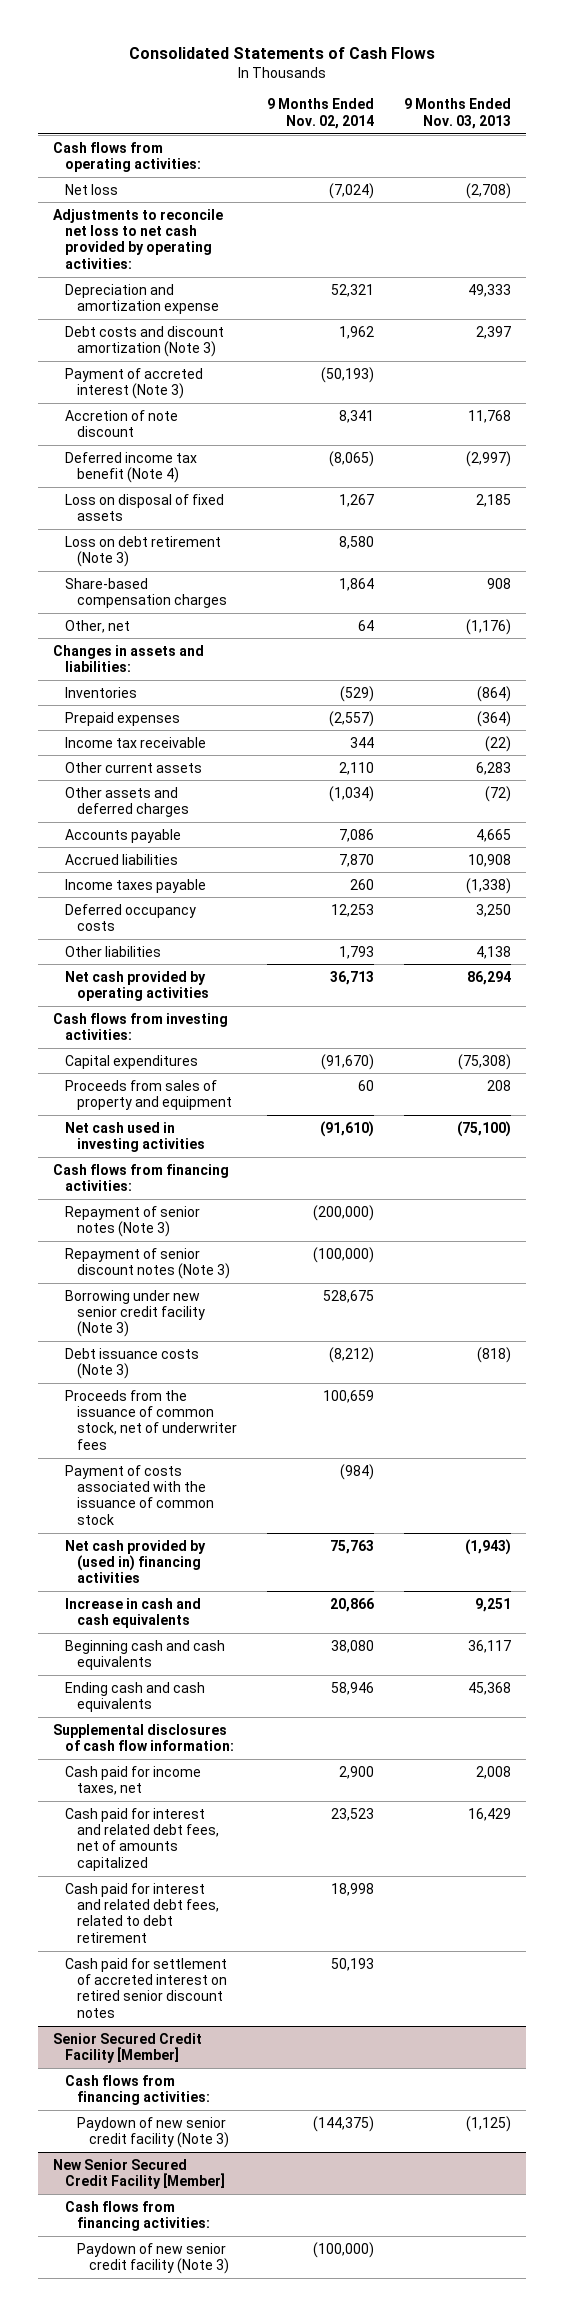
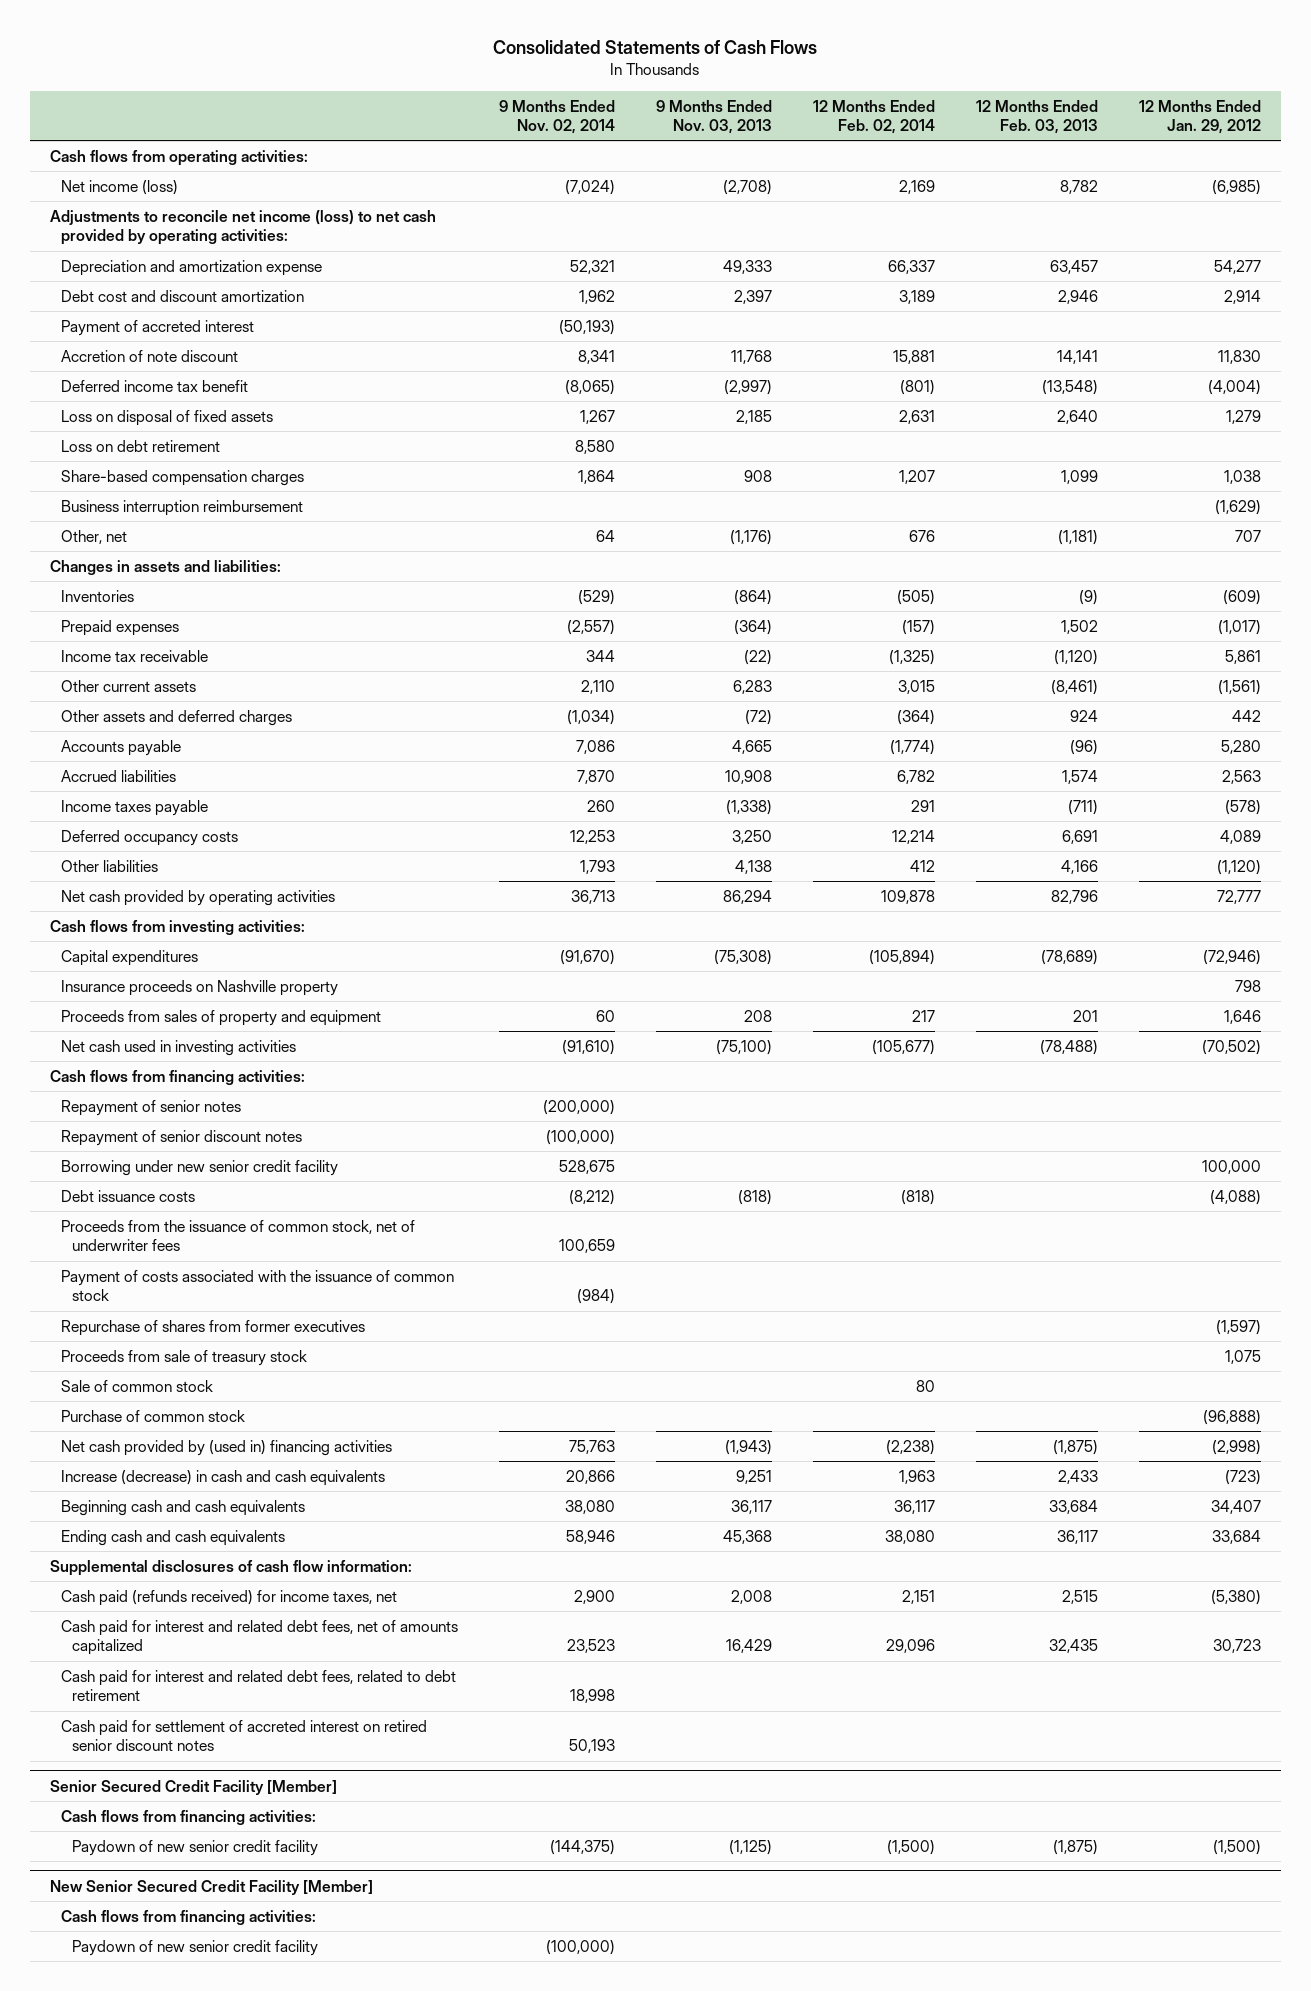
- | 9 Months Ended Nov. 02, 2014 | 9 Months Ended Nov. 03, 2013
+ | 9 Months Ended Nov. 02, 2014 | 9 Months Ended Nov. 03, 2013 | 12 Months Ended Feb. 02, 2014 | 12 Months Ended Feb. 03, 2013 | 12 Months Ended Jan. 29, 2012
- Net loss | (7,024) | (2,708)
- Adjustments to reconcile net loss to net cash provided by operating activities:
+ Net income (loss) | (7,024) | (2,708) | 2,169 | 8,782 | (6,985)
+ Adjustments to reconcile net income (loss) to net cash provided by operating activities:
- Debt costs and discount amortization (Note 3) | 1,962 | 2,397
- Payment of accreted interest (Note 3) | (50,193) |
+ Debt cost and discount amortization | 1,962 | 2,397 | 3,189 | 2,946 | 2,914
+ Payment of accreted interest | (50,193) | | | |
- Deferred income tax benefit (Note 4) | (8,065) | (2,997)
+ Deferred income tax benefit | (8,065) | (2,997) | (801) | (13,548) | (4,004)
- Loss on debt retirement (Note 3) | 8,580 |
+ Loss on debt retirement | 8,580 | | | |
+ Business interruption reimbursement | | | | | (1,629)
+ Insurance proceeds on Nashville property | | | | | 798
- Repayment of senior notes (Note 3) | (200,000) |
- Repayment of senior discount notes (Note 3) | (100,000) |
- Borrowing under new senior credit facility (Note 3) | 528,675 |
- Debt issuance costs (Note 3) | (8,212) | (818)
+ Repayment of senior notes | (200,000) | | | |
+ Repayment of senior discount notes | (100,000) | | | |
+ Borrowing under new senior credit facility | 528,675 | | | | 100,000
+ Debt issuance costs | (8,212) | (818) | (818) | | (4,088)
+ Repurchase of shares from former executives | | | | | (1,597)
+ Proceeds from sale of treasury stock | | | | | 1,075
+ Sale of common stock | | | 80 | |
+ Purchase of common stock | | | | | (96,888)
- Increase in cash and cash equivalents | 20,866 | 9,251
+ Increase (decrease) in cash and cash equivalents | 20,866 | 9,251 | 1,963 | 2,433 | (723)
- Cash paid for income taxes, net | 2,900 | 2,008
+ Cash paid (refunds received) for income taxes, net | 2,900 | 2,008 | 2,151 | 2,515 | (5,380)
@ Senior Secured Credit Facility [Member]
- Paydown of new senior credit facility (Note 3) | (144,375) | (1,125)
+ Paydown of new senior credit facility | (144,375) | (1,125) | (1,500) | (1,875) | (1,500)
@ New Senior Secured Credit Facility [Member]
- Paydown of new senior credit facility (Note 3) | (100,000) |
+ Paydown of new senior credit facility | (100,000) | | | |

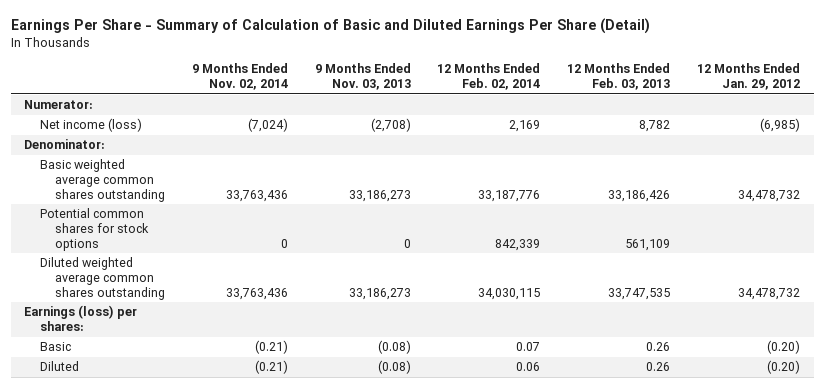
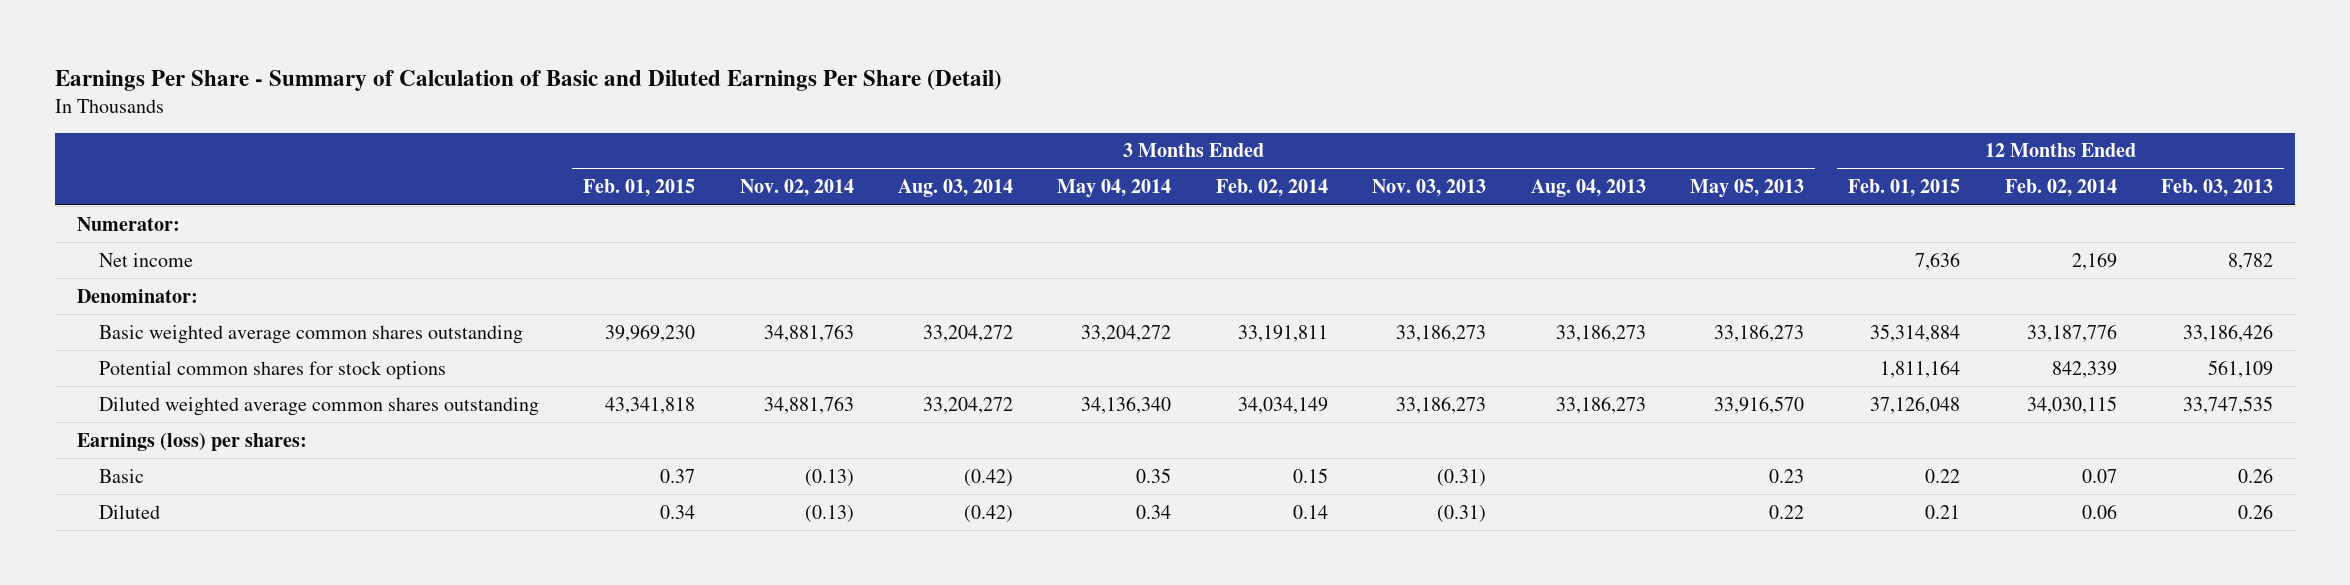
- | 9 Months Ended Nov. 02, 2014 | 9 Months Ended Nov. 03, 2013 | 12 Months Ended Feb. 02, 2014 | 12 Months Ended Feb. 03, 2013 | 12 Months Ended Jan. 29, 2012
+ | 3 Months Ended Feb. 01, 2015 | 3 Months Ended Nov. 02, 2014 | 3 Months Ended Aug. 03, 2014 | 3 Months Ended May 04, 2014 | 3 Months Ended Feb. 02, 2014 | 3 Months Ended Nov. 03, 2013 | 3 Months Ended Aug. 04, 2013 | 3 Months Ended May 05, 2013 | 12 Months Ended Feb. 01, 2015 | 12 Months Ended Feb. 02, 2014 | 12 Months Ended Feb. 03, 2013
- Net income (loss) | (7,024) | (2,708) | 2,169 | 8,782 | (6,985)
+ Net income | | | | | | | | | 7,636 | 2,169 | 8,782

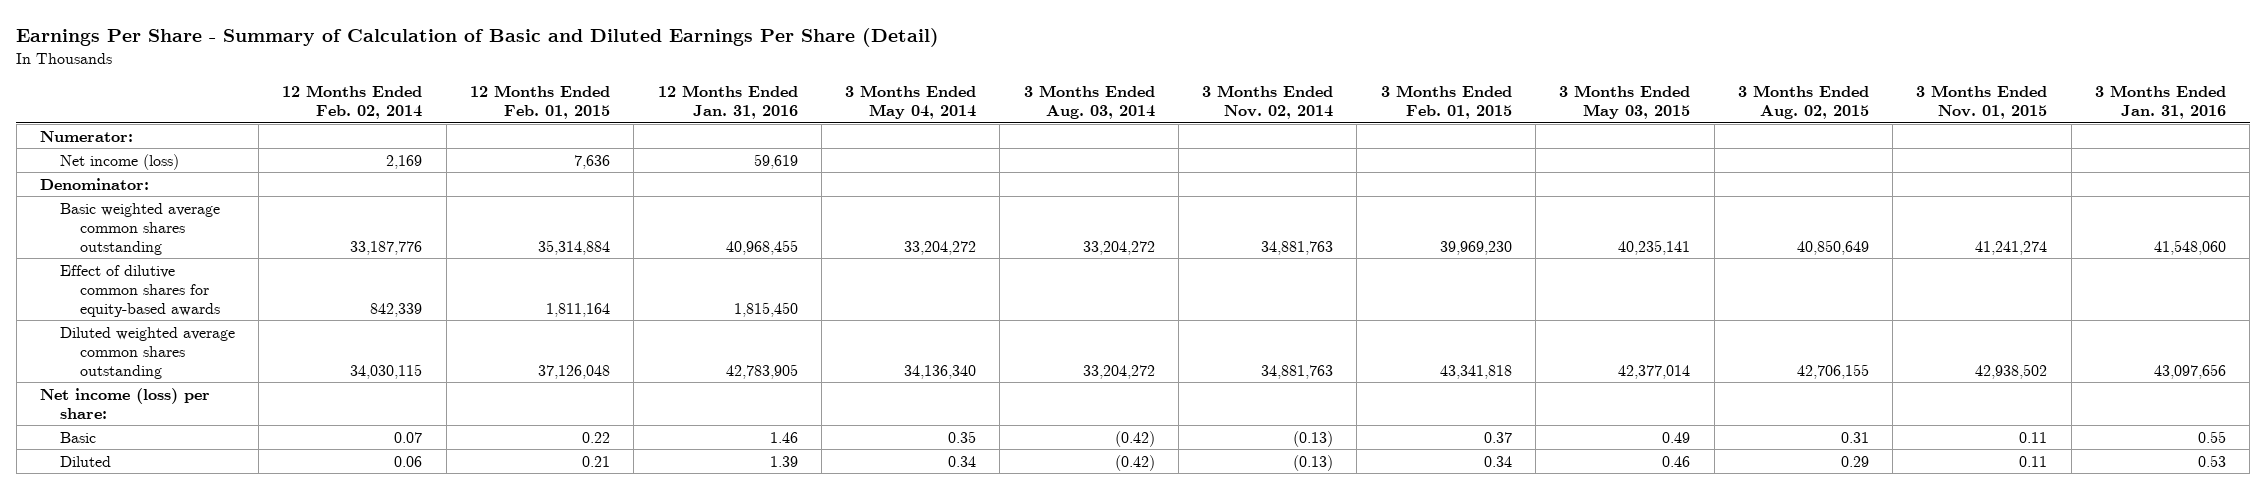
- | 3 Months Ended Feb. 01, 2015 | 3 Months Ended Nov. 02, 2014 | 3 Months Ended Aug. 03, 2014 | 3 Months Ended May 04, 2014 | 3 Months Ended Feb. 02, 2014 | 3 Months Ended Nov. 03, 2013 | 3 Months Ended Aug. 04, 2013 | 3 Months Ended May 05, 2013 | 12 Months Ended Feb. 01, 2015 | 12 Months Ended Feb. 02, 2014 | 12 Months Ended Feb. 03, 2013
+ | 12 Months Ended Feb. 02, 2014 | 12 Months Ended Feb. 01, 2015 | 12 Months Ended Jan. 31, 2016 | 3 Months Ended May 04, 2014 | 3 Months Ended Aug. 03, 2014 | 3 Months Ended Nov. 02, 2014 | 3 Months Ended Feb. 01, 2015 | 3 Months Ended May 03, 2015 | 3 Months Ended Aug. 02, 2015 | 3 Months Ended Nov. 01, 2015 | 3 Months Ended Jan. 31, 2016
- Net income | | | | | | | | | 7,636 | 2,169 | 8,782
+ Net income (loss) | 2,169 | 7,636 | 59,619 | | | | | | | |
- Potential common shares for stock options | | | | | | | | | 1,811,164 | 842,339 | 561,109
+ Effect of dilutive common shares for equity-based awards | 842,339 | 1,811,164 | 1,815,450 | | | | | | | |
- Earnings (loss) per shares:
+ Net income (loss) per share:

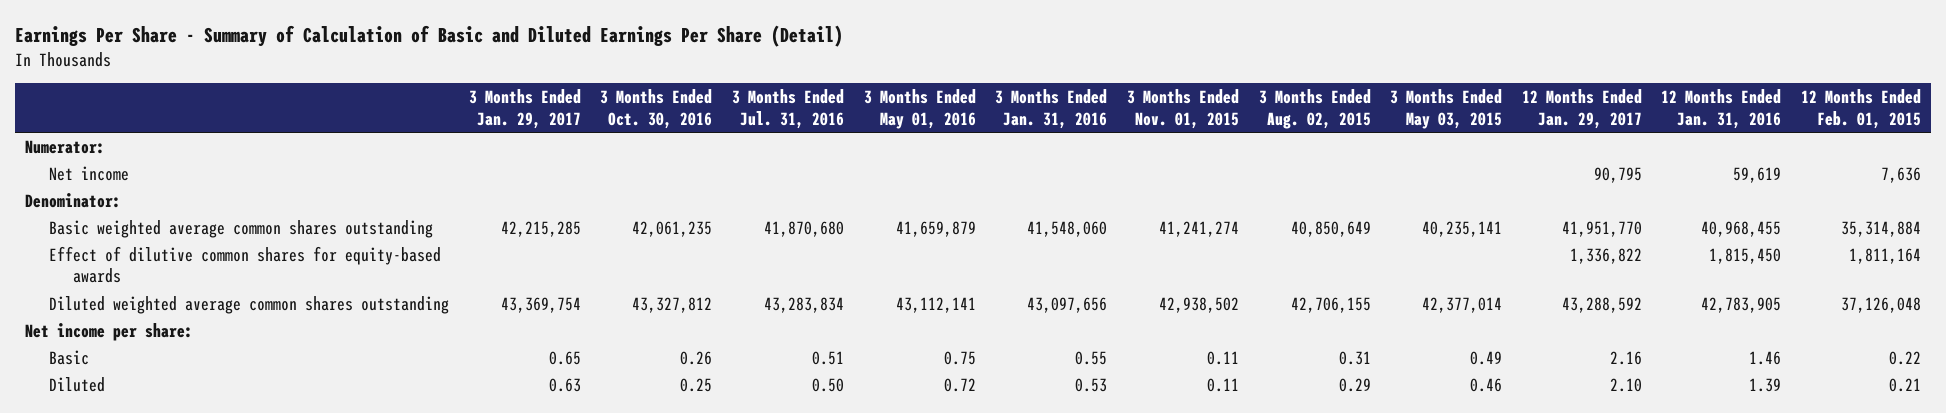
- | 12 Months Ended Feb. 02, 2014 | 12 Months Ended Feb. 01, 2015 | 12 Months Ended Jan. 31, 2016 | 3 Months Ended May 04, 2014 | 3 Months Ended Aug. 03, 2014 | 3 Months Ended Nov. 02, 2014 | 3 Months Ended Feb. 01, 2015 | 3 Months Ended May 03, 2015 | 3 Months Ended Aug. 02, 2015 | 3 Months Ended Nov. 01, 2015 | 3 Months Ended Jan. 31, 2016
+ | 3 Months Ended Jan. 29, 2017 | 3 Months Ended Oct. 30, 2016 | 3 Months Ended Jul. 31, 2016 | 3 Months Ended May 01, 2016 | 3 Months Ended Jan. 31, 2016 | 3 Months Ended Nov. 01, 2015 | 3 Months Ended Aug. 02, 2015 | 3 Months Ended May 03, 2015 | 12 Months Ended Jan. 29, 2017 | 12 Months Ended Jan. 31, 2016 | 12 Months Ended Feb. 01, 2015
- Net income (loss) | 2,169 | 7,636 | 59,619 | | | | | | | |
+ Net income | | | | | | | | | 90,795 | 59,619 | 7,636
- Net income (loss) per share:
+ Net income per share:

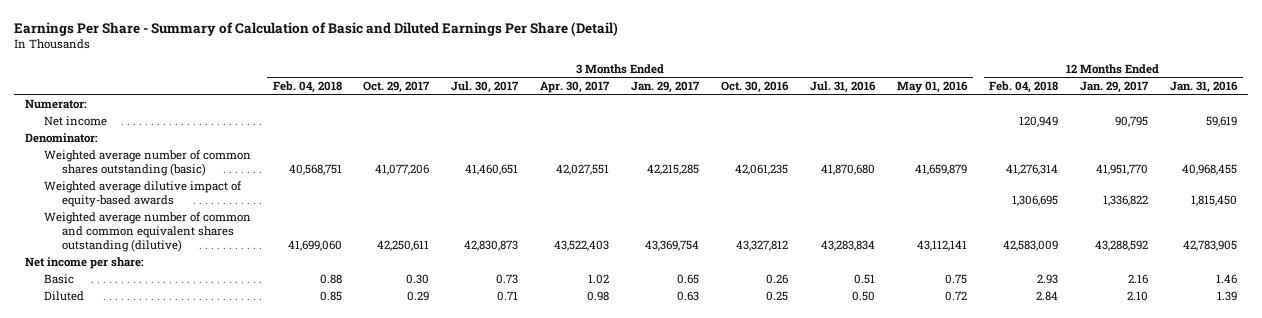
- | 3 Months Ended Jan. 29, 2017 | 3 Months Ended Oct. 30, 2016 | 3 Months Ended Jul. 31, 2016 | 3 Months Ended May 01, 2016 | 3 Months Ended Jan. 31, 2016 | 3 Months Ended Nov. 01, 2015 | 3 Months Ended Aug. 02, 2015 | 3 Months Ended May 03, 2015 | 12 Months Ended Jan. 29, 2017 | 12 Months Ended Jan. 31, 2016 | 12 Months Ended Feb. 01, 2015
+ | 3 Months Ended Feb. 04, 2018 | 3 Months Ended Oct. 29, 2017 | 3 Months Ended Jul. 30, 2017 | 3 Months Ended Apr. 30, 2017 | 3 Months Ended Jan. 29, 2017 | 3 Months Ended Oct. 30, 2016 | 3 Months Ended Jul. 31, 2016 | 3 Months Ended May 01, 2016 | 12 Months Ended Feb. 04, 2018 | 12 Months Ended Jan. 29, 2017 | 12 Months Ended Jan. 31, 2016
- Basic weighted average common shares outstanding | 42,215,285 | 42,061,235 | 41,870,680 | 41,659,879 | 41,548,060 | 41,241,274 | 40,850,649 | 40,235,141 | 41,951,770 | 40,968,455 | 35,314,884
- Effect of dilutive common shares for equity-based awards | | | | | | | | | 1,336,822 | 1,815,450 | 1,811,164
- Diluted weighted average common shares outstanding | 43,369,754 | 43,327,812 | 43,283,834 | 43,112,141 | 43,097,656 | 42,938,502 | 42,706,155 | 42,377,014 | 43,288,592 | 42,783,905 | 37,126,048
+ Weighted average number of common shares outstanding (basic) | 40,568,751 | 41,077,206 | 41,460,651 | 42,027,551 | 42,215,285 | 42,061,235 | 41,870,680 | 41,659,879 | 41,276,314 | 41,951,770 | 40,968,455
+ Weighted average dilutive impact of equity-based awards | | | | | | | | | 1,306,695 | 1,336,822 | 1,815,450
+ Weighted average number of common and common equivalent shares outstanding (dilutive) | 41,699,060 | 42,250,611 | 42,830,873 | 43,522,403 | 43,369,754 | 43,327,812 | 43,283,834 | 43,112,141 | 42,583,009 | 43,288,592 | 42,783,905

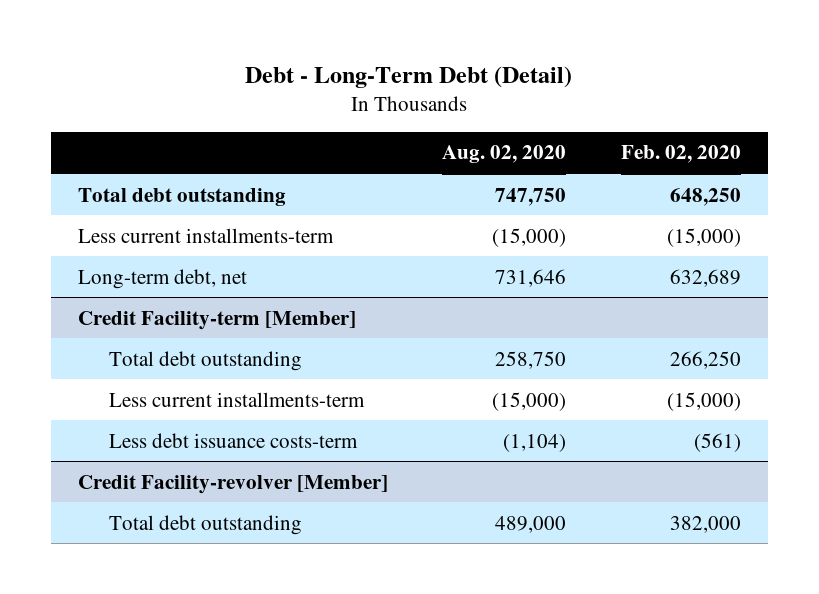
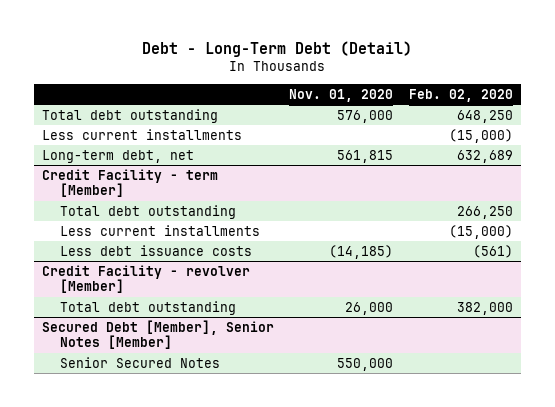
- | Aug. 02, 2020 | Feb. 02, 2020
+ | Nov. 01, 2020 | Feb. 02, 2020
- Less current installments-term | (15,000) | (15,000)
+ Less current installments | | (15,000)
- Credit Facility-term [Member]
+ Credit Facility - term [Member]
- Less current installments-term | (15,000) | (15,000)
- Less debt issuance costs-term | (1,104) | (561)
- Credit Facility-revolver [Member]
+ Less current installments | | (15,000)
+ Less debt issuance costs | (14,185) | (561)
+ Credit Facility - revolver [Member]
+ Secured Debt [Member], Senior Notes [Member]
+ Senior Secured Notes | 550,000 |

